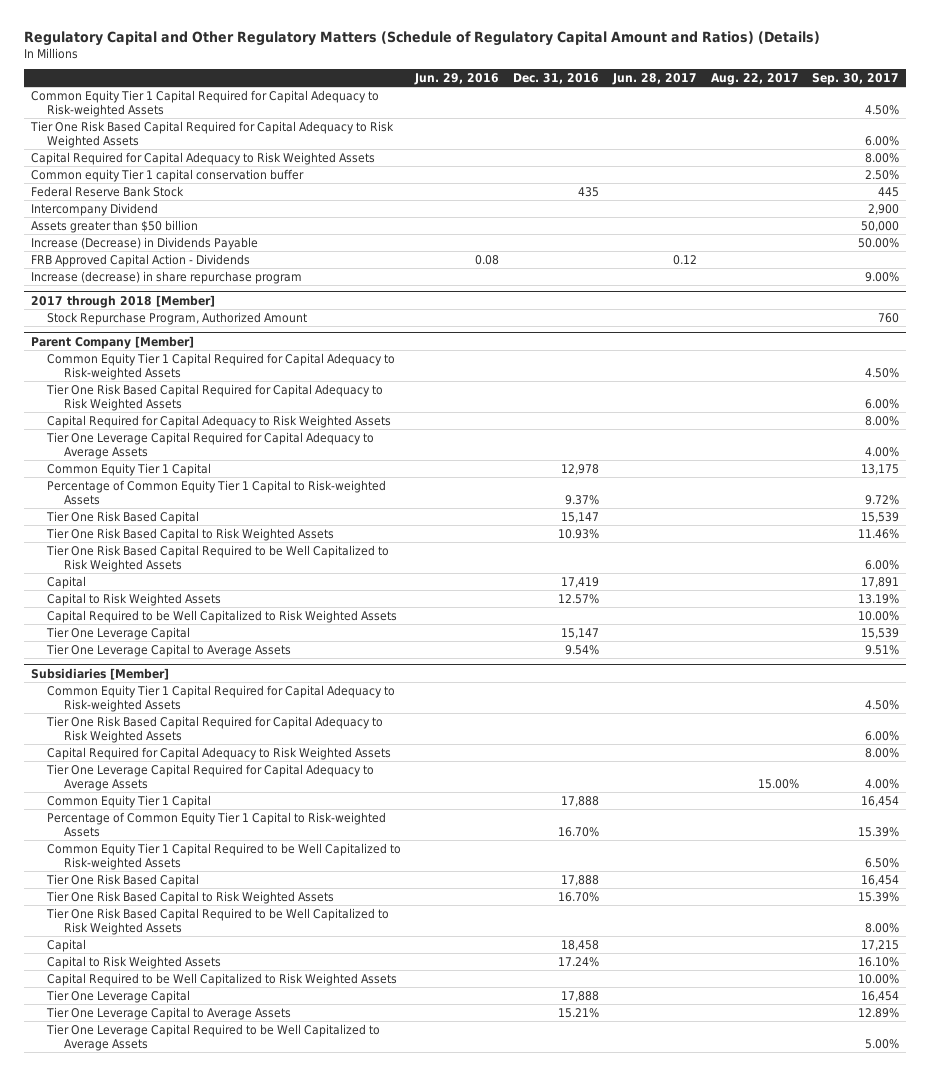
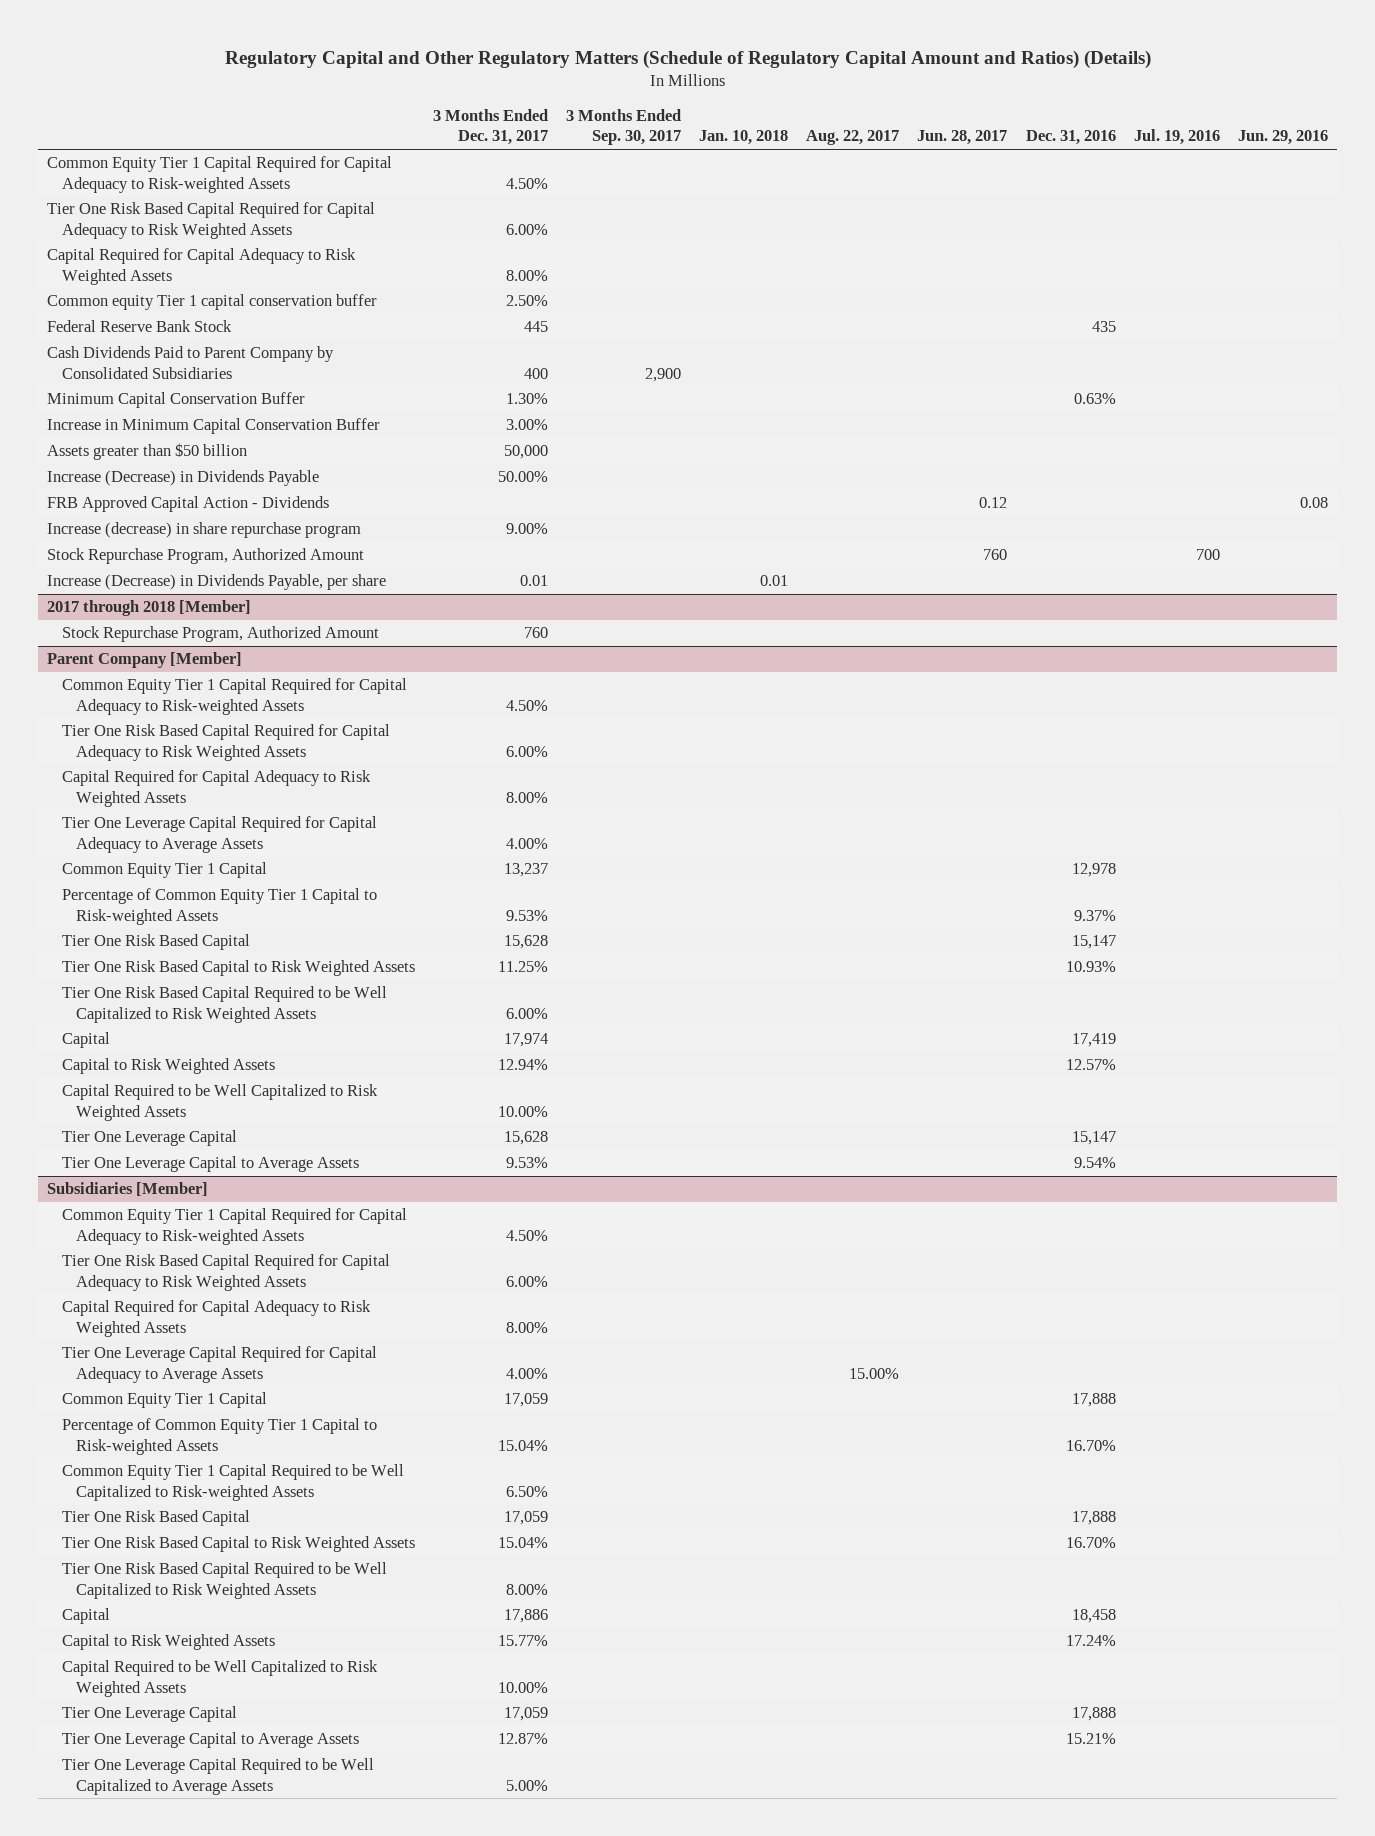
- | Jun. 29, 2016 | Dec. 31, 2016 | Jun. 28, 2017 | Aug. 22, 2017 | Sep. 30, 2017
+ | 3 Months Ended Dec. 31, 2017 | 3 Months Ended Sep. 30, 2017 | Jan. 10, 2018 | Aug. 22, 2017 | Jun. 28, 2017 | Dec. 31, 2016 | Jul. 19, 2016 | Jun. 29, 2016
- Intercompany Dividend | | | | | 2,900
+ Cash Dividends Paid to Parent Company by Consolidated Subsidiaries | 400 | 2,900 | | | | | |
+ Minimum Capital Conservation Buffer | 1.30% | | | | | 0.63% | |
+ Increase in Minimum Capital Conservation Buffer | 3.00% | | | | | | |
+ Stock Repurchase Program, Authorized Amount | | | | | 760 | | 700 |
+ Increase (Decrease) in Dividends Payable, per share | 0.01 | | 0.01 | | | | |

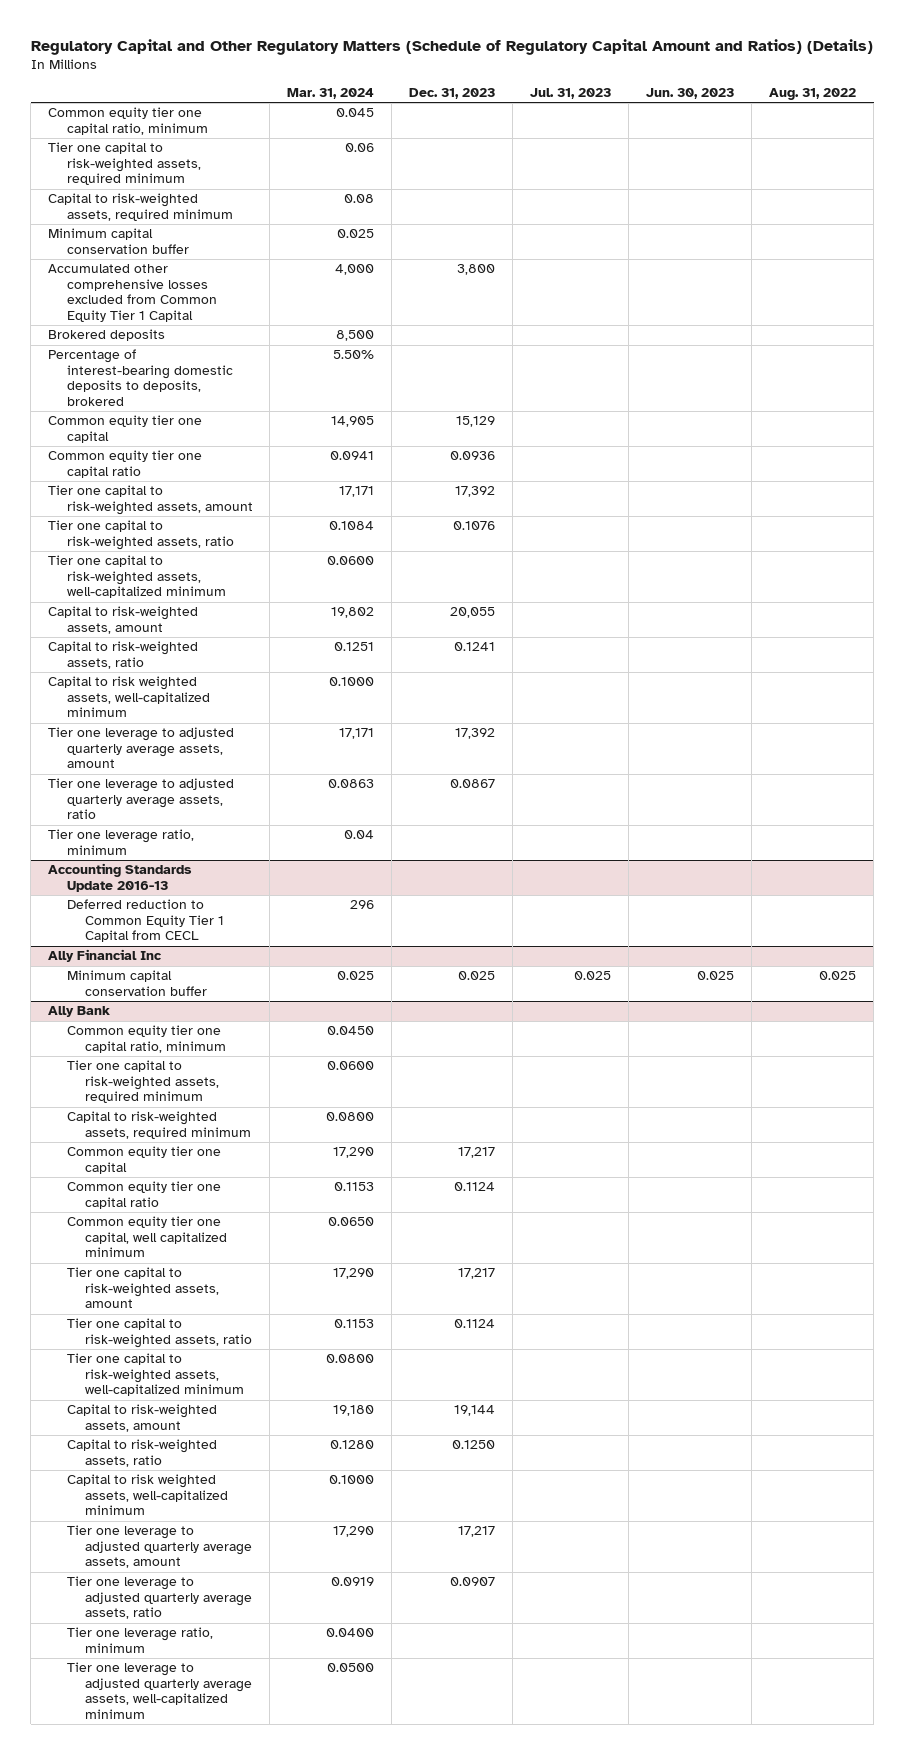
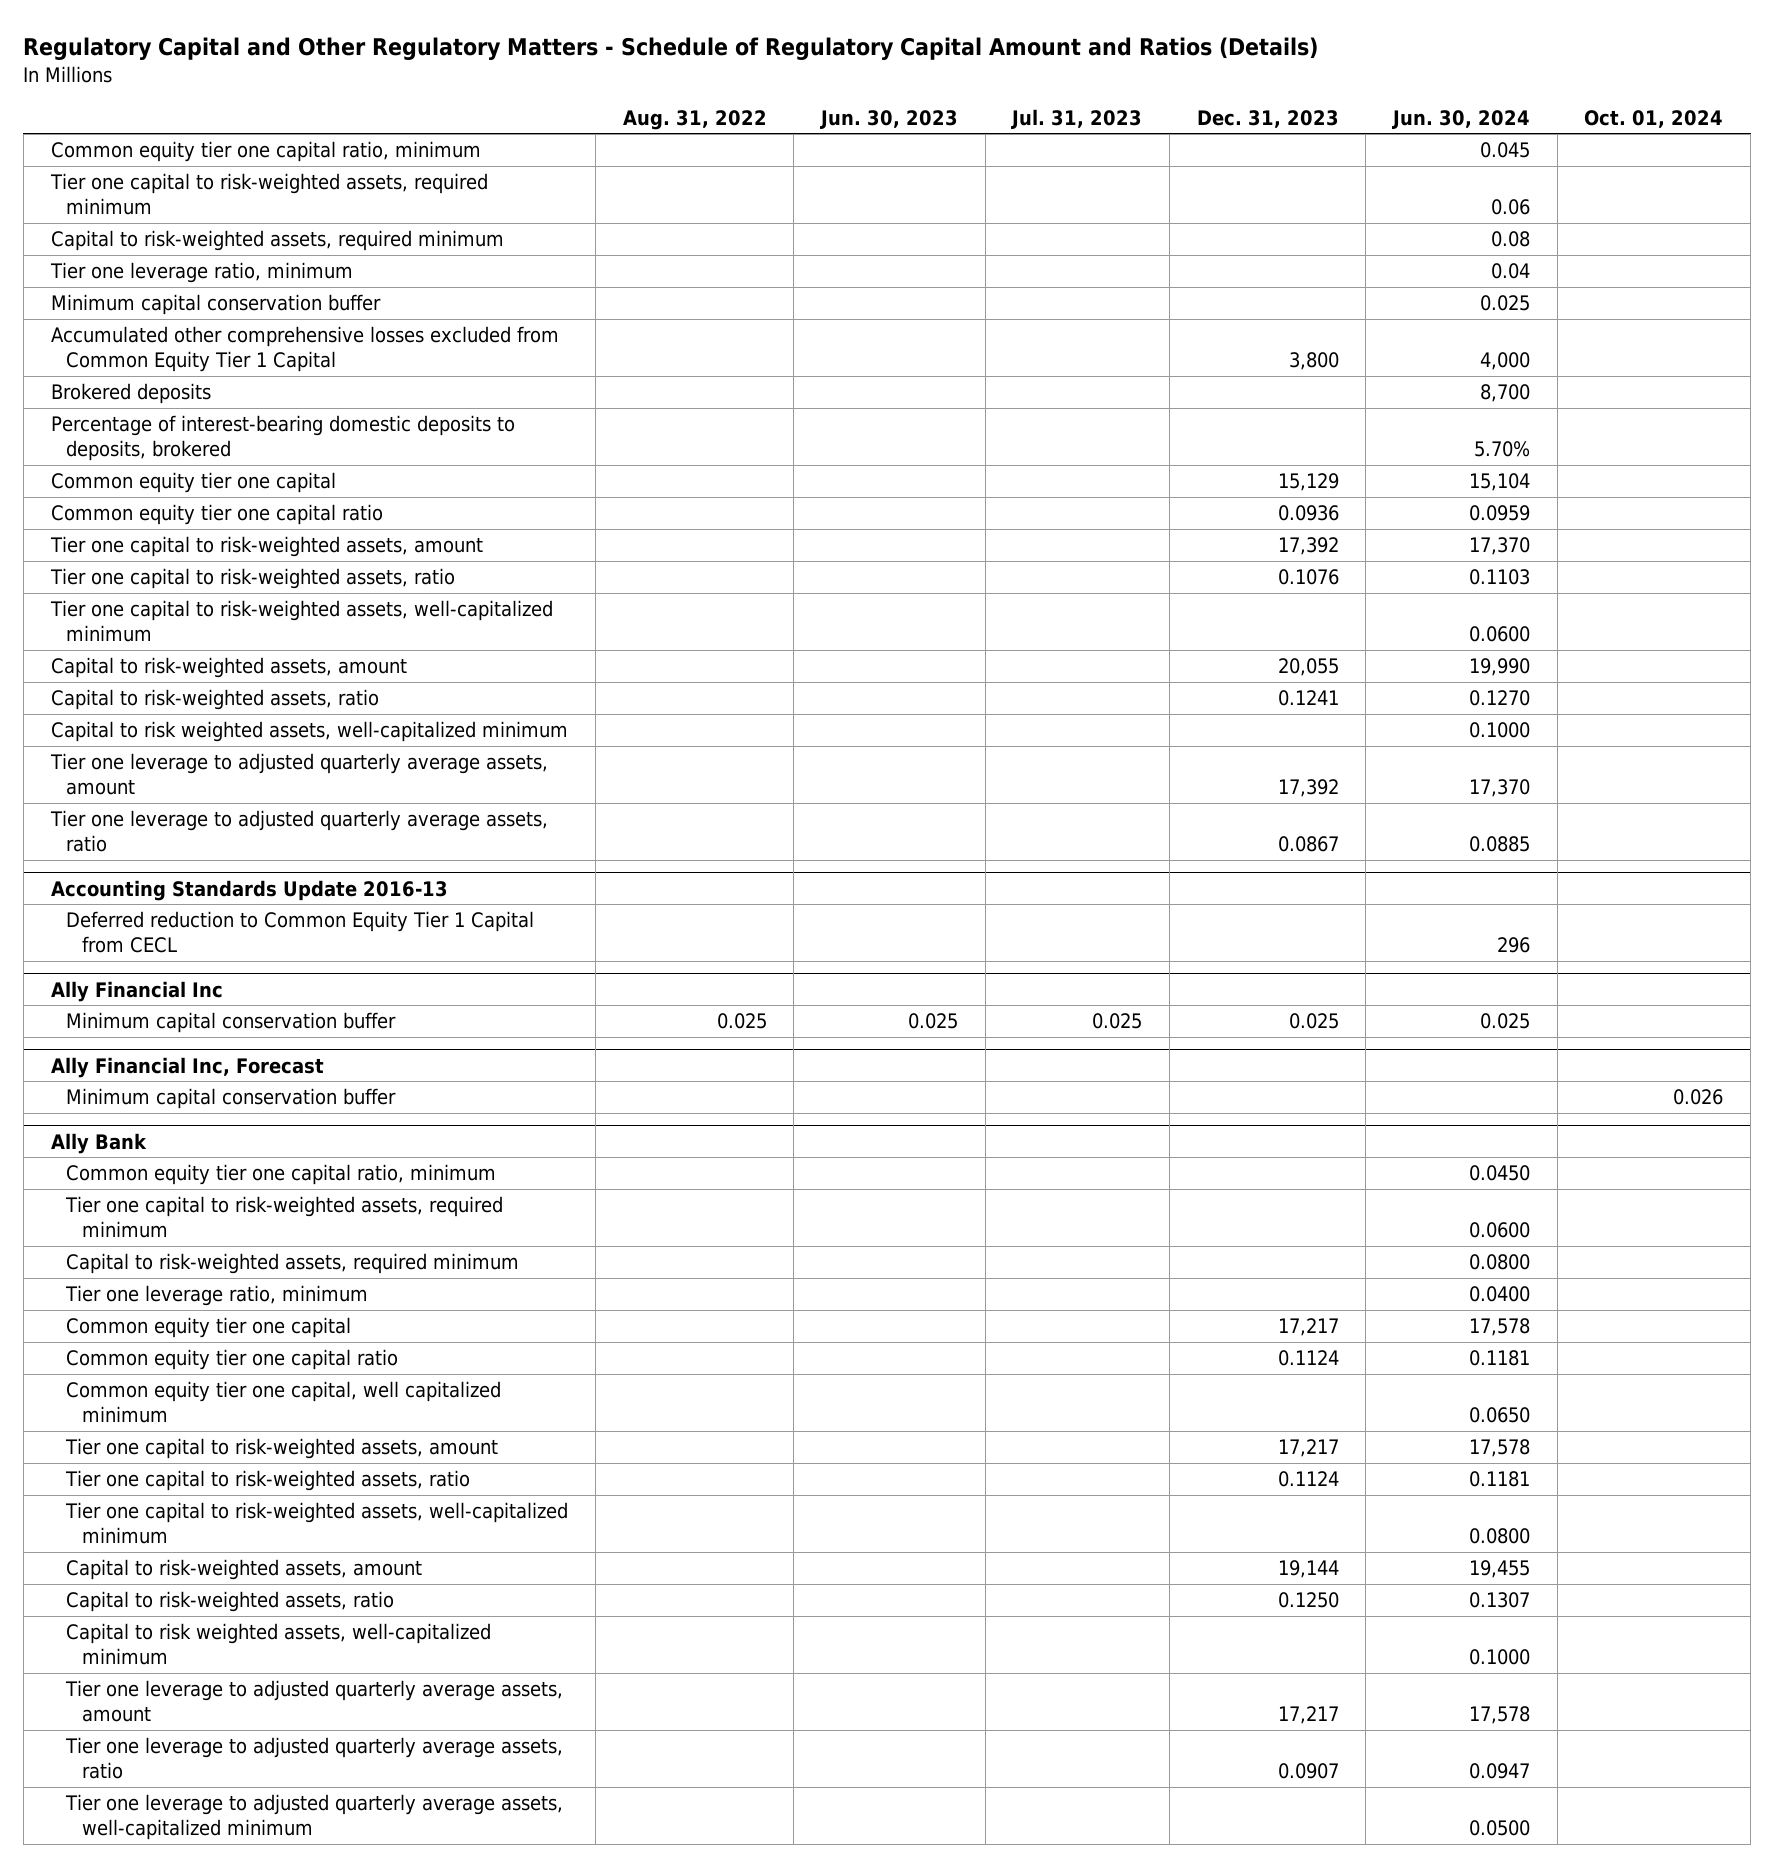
- Regulatory Capital and Other Regulatory Matters (Schedule of Regulatory Capital Amount and Ratios) (Details)
+ Regulatory Capital and Other Regulatory Matters - Schedule of Regulatory Capital Amount and Ratios (Details)
- | Mar. 31, 2024 | Dec. 31, 2023 | Jul. 31, 2023 | Jun. 30, 2023 | Aug. 31, 2022
+ | Aug. 31, 2022 | Jun. 30, 2023 | Jul. 31, 2023 | Dec. 31, 2023 | Jun. 30, 2024 | Oct. 01, 2024
moved up: Tier one leverage ratio, minimum | | | | | 0.04 |
+ Ally Financial Inc, Forecast
+ Minimum capital conservation buffer | | | | | | 0.026
@ Ally Bank
moved up: Tier one leverage ratio, minimum | | | | | 0.0400 |

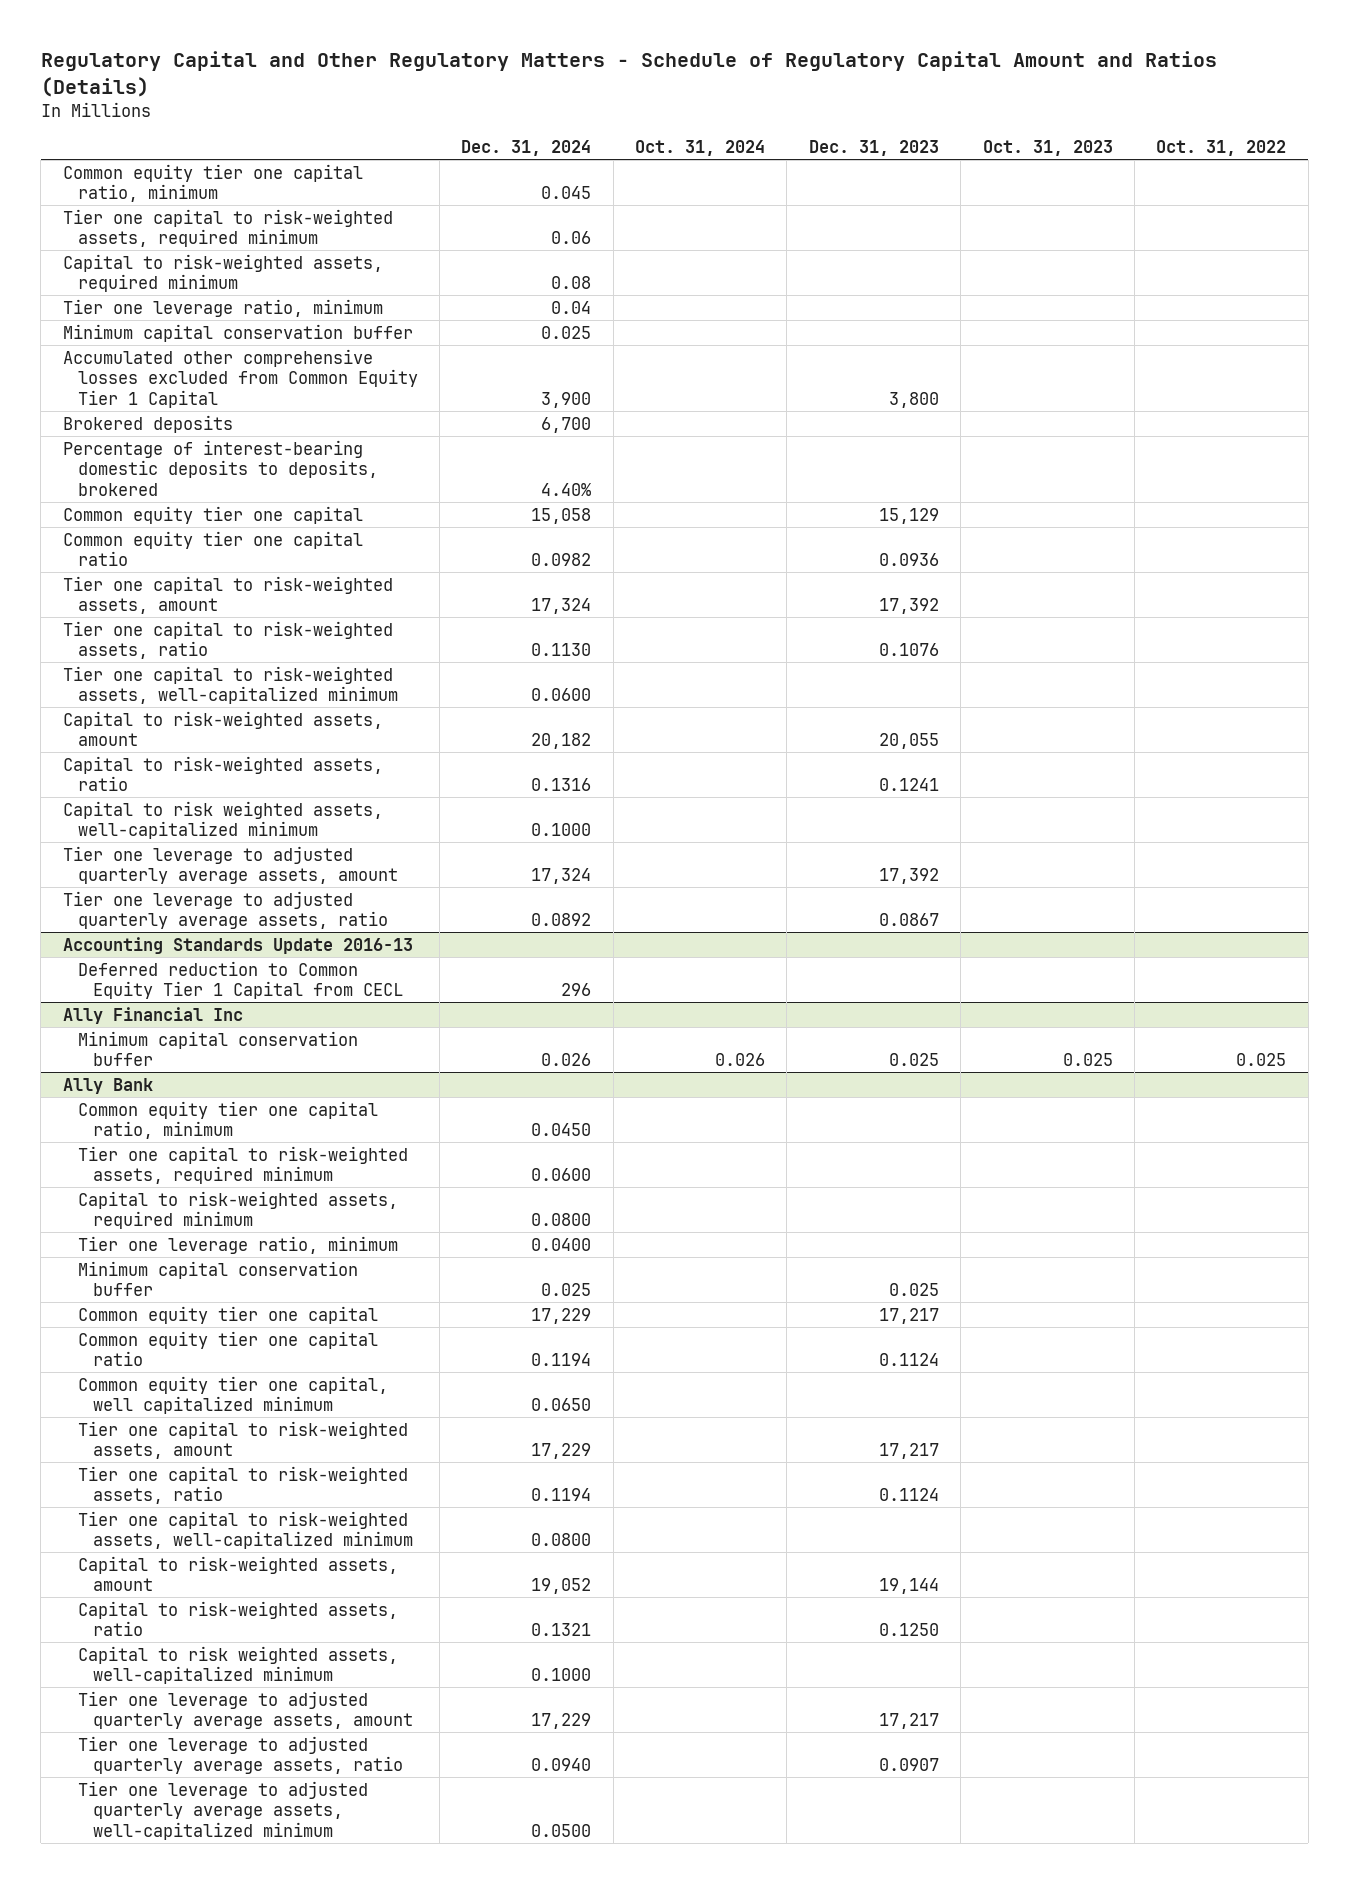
- | Aug. 31, 2022 | Jun. 30, 2023 | Jul. 31, 2023 | Dec. 31, 2023 | Jun. 30, 2024 | Oct. 01, 2024
+ | Dec. 31, 2024 | Oct. 31, 2024 | Dec. 31, 2023 | Oct. 31, 2023 | Oct. 31, 2022
- Ally Financial Inc, Forecast
- Minimum capital conservation buffer | | | | | | 0.026
@ Ally Bank
+ Minimum capital conservation buffer | 0.025 | | 0.025 | |

